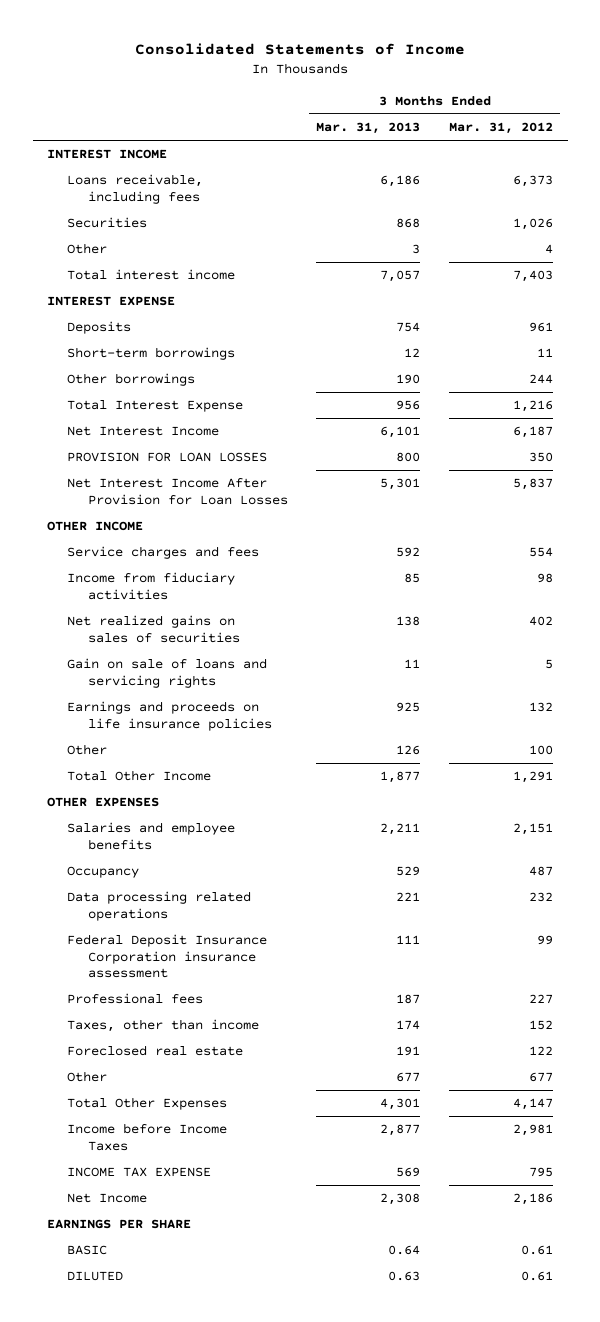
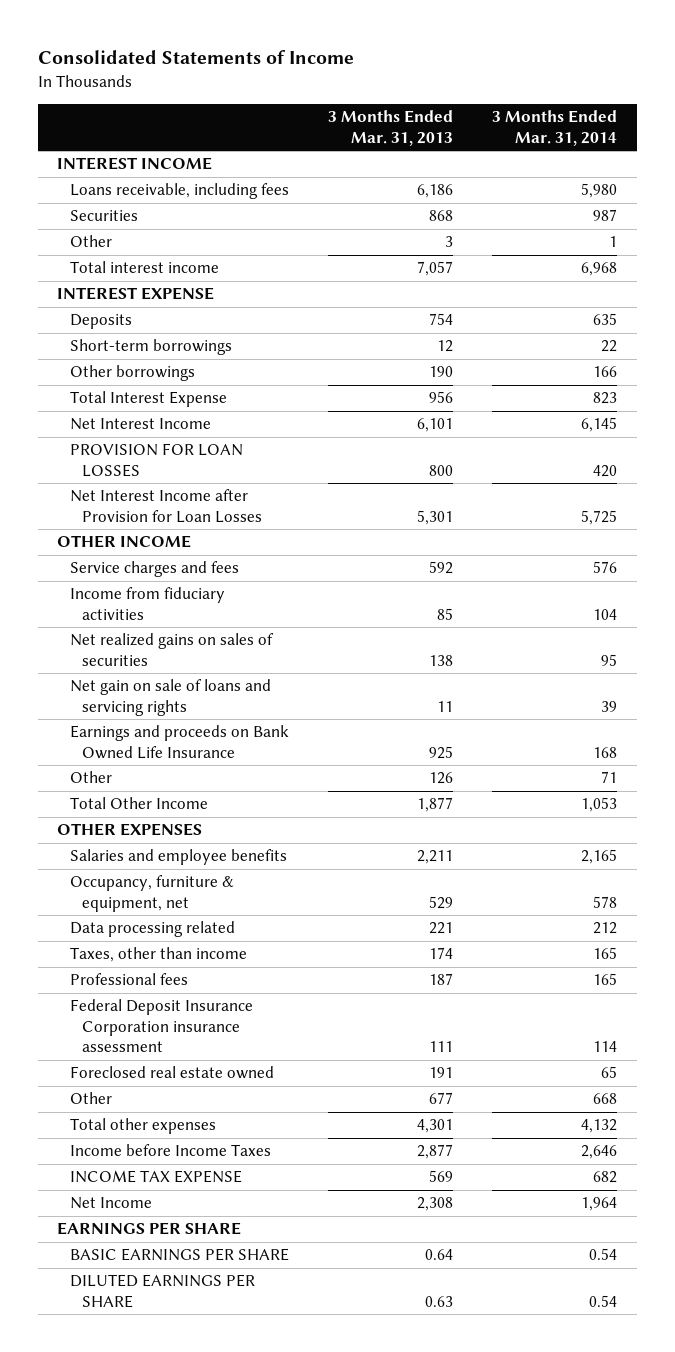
- | 3 Months Ended Mar. 31, 2013 | 3 Months Ended Mar. 31, 2012
+ | 3 Months Ended Mar. 31, 2013 | 3 Months Ended Mar. 31, 2014
- Net Interest Income After Provision for Loan Losses | 5,301 | 5,837
+ Net Interest Income after Provision for Loan Losses | 5,301 | 5,725
- Gain on sale of loans and servicing rights | 11 | 5
- Earnings and proceeds on life insurance policies | 925 | 132
+ Net gain on sale of loans and servicing rights | 11 | 39
+ Earnings and proceeds on Bank Owned Life Insurance | 925 | 168
- Occupancy | 529 | 487
- Data processing related operations | 221 | 232
+ Occupancy, furniture & equipment, net | 529 | 578
+ Data processing related | 221 | 212
- Foreclosed real estate | 191 | 122
moved down: Professional fees | 187 | 165
moved down: Federal Deposit Insurance Corporation insurance assessment | 111 | 114
+ Foreclosed real estate owned | 191 | 65
- Total Other Expenses | 4,301 | 4,147
+ Total other expenses | 4,301 | 4,132
- BASIC | 0.64 | 0.61
- DILUTED | 0.63 | 0.61
+ BASIC EARNINGS PER SHARE | 0.64 | 0.54
+ DILUTED EARNINGS PER SHARE | 0.63 | 0.54

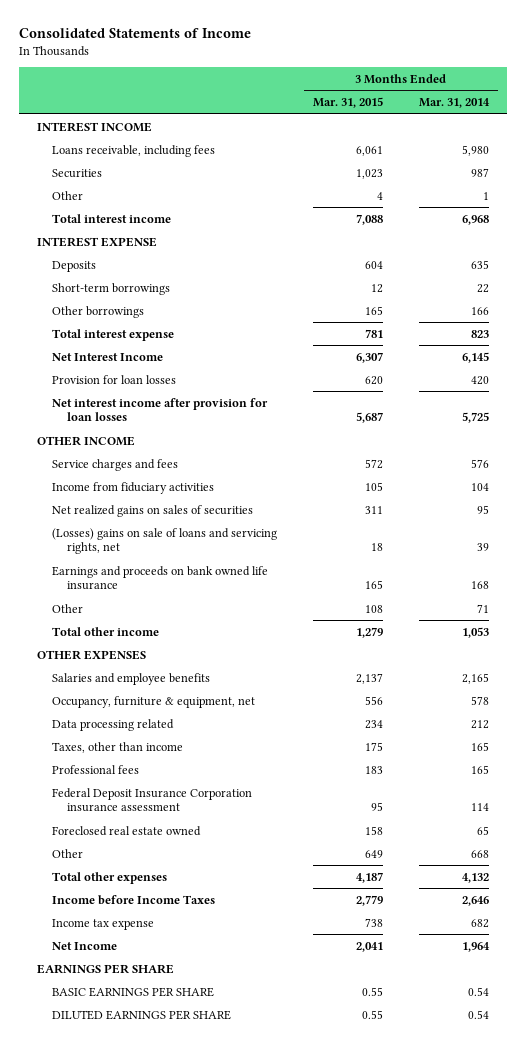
- | 3 Months Ended Mar. 31, 2013 | 3 Months Ended Mar. 31, 2014
+ | 3 Months Ended Mar. 31, 2015 | 3 Months Ended Mar. 31, 2014
- Total Interest Expense | 956 | 823
+ Total interest expense | 781 | 823
- PROVISION FOR LOAN LOSSES | 800 | 420
- Net Interest Income after Provision for Loan Losses | 5,301 | 5,725
+ Provision for loan losses | 620 | 420
+ Net interest income after provision for loan losses | 5,687 | 5,725
- Net gain on sale of loans and servicing rights | 11 | 39
- Earnings and proceeds on Bank Owned Life Insurance | 925 | 168
+ (Losses) gains on sale of loans and servicing rights, net | 18 | 39
+ Earnings and proceeds on bank owned life insurance | 165 | 168
- Total Other Income | 1,877 | 1,053
+ Total other income | 1,279 | 1,053
- INCOME TAX EXPENSE | 569 | 682
+ Income tax expense | 738 | 682

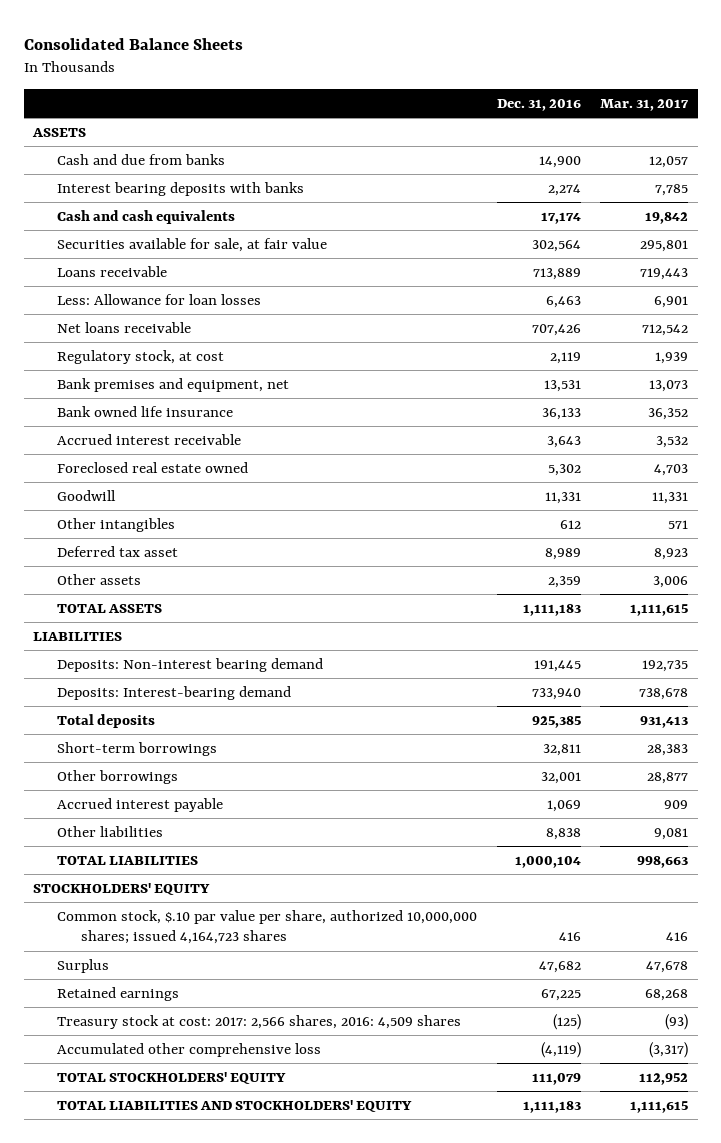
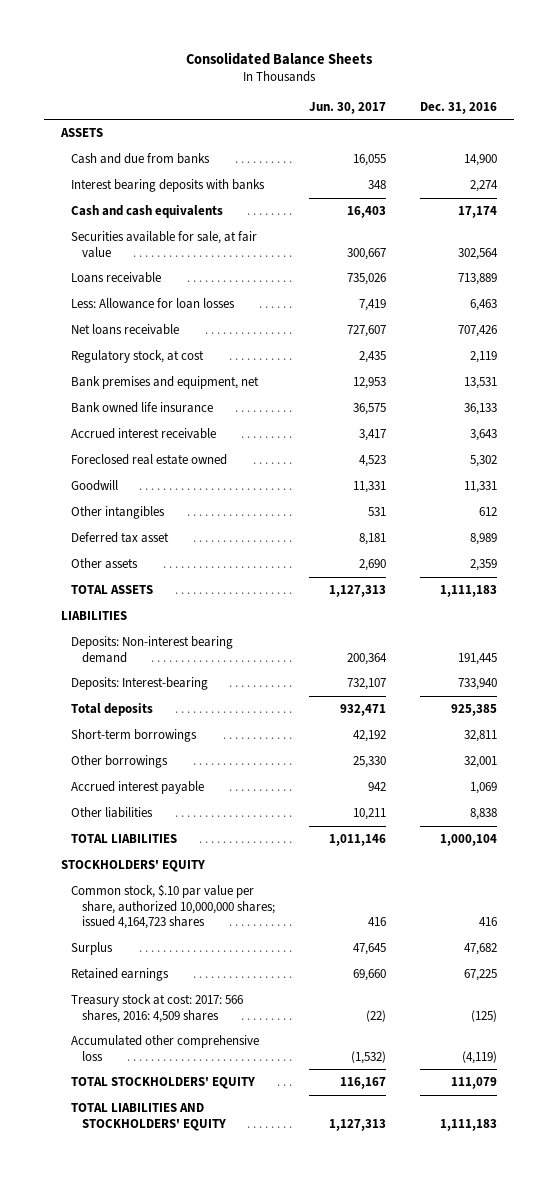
- | Dec. 31, 2016 | Mar. 31, 2017
+ | Jun. 30, 2017 | Dec. 31, 2016
- Deposits: Interest-bearing demand | 733,940 | 738,678
+ Deposits: Interest-bearing | 732,107 | 733,940
- Treasury stock at cost: 2017: 2,566 shares, 2016: 4,509 shares | (125) | (93)
+ Treasury stock at cost: 2017: 566 shares, 2016: 4,509 shares | (22) | (125)

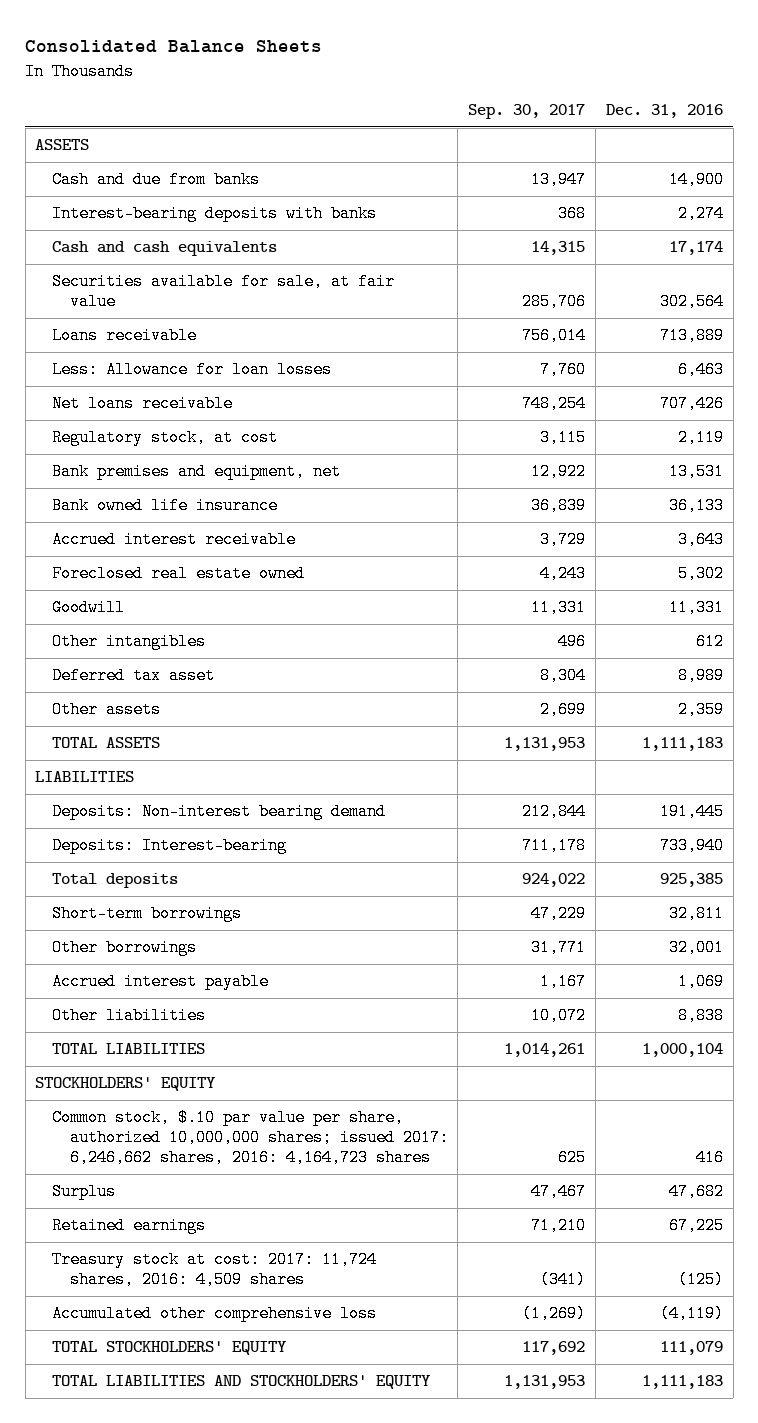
- | Jun. 30, 2017 | Dec. 31, 2016
+ | Sep. 30, 2017 | Dec. 31, 2016
- Interest bearing deposits with banks | 348 | 2,274
+ Interest-bearing deposits with banks | 368 | 2,274
- Common stock, $.10 par value per share, authorized 10,000,000 shares; issued 4,164,723 shares | 416 | 416
+ Common stock, $.10 par value per share, authorized 10,000,000 shares; issued 2017: 6,246,662 shares, 2016: 4,164,723 shares | 625 | 416
- Treasury stock at cost: 2017: 566 shares, 2016: 4,509 shares | (22) | (125)
+ Treasury stock at cost: 2017: 11,724 shares, 2016: 4,509 shares | (341) | (125)

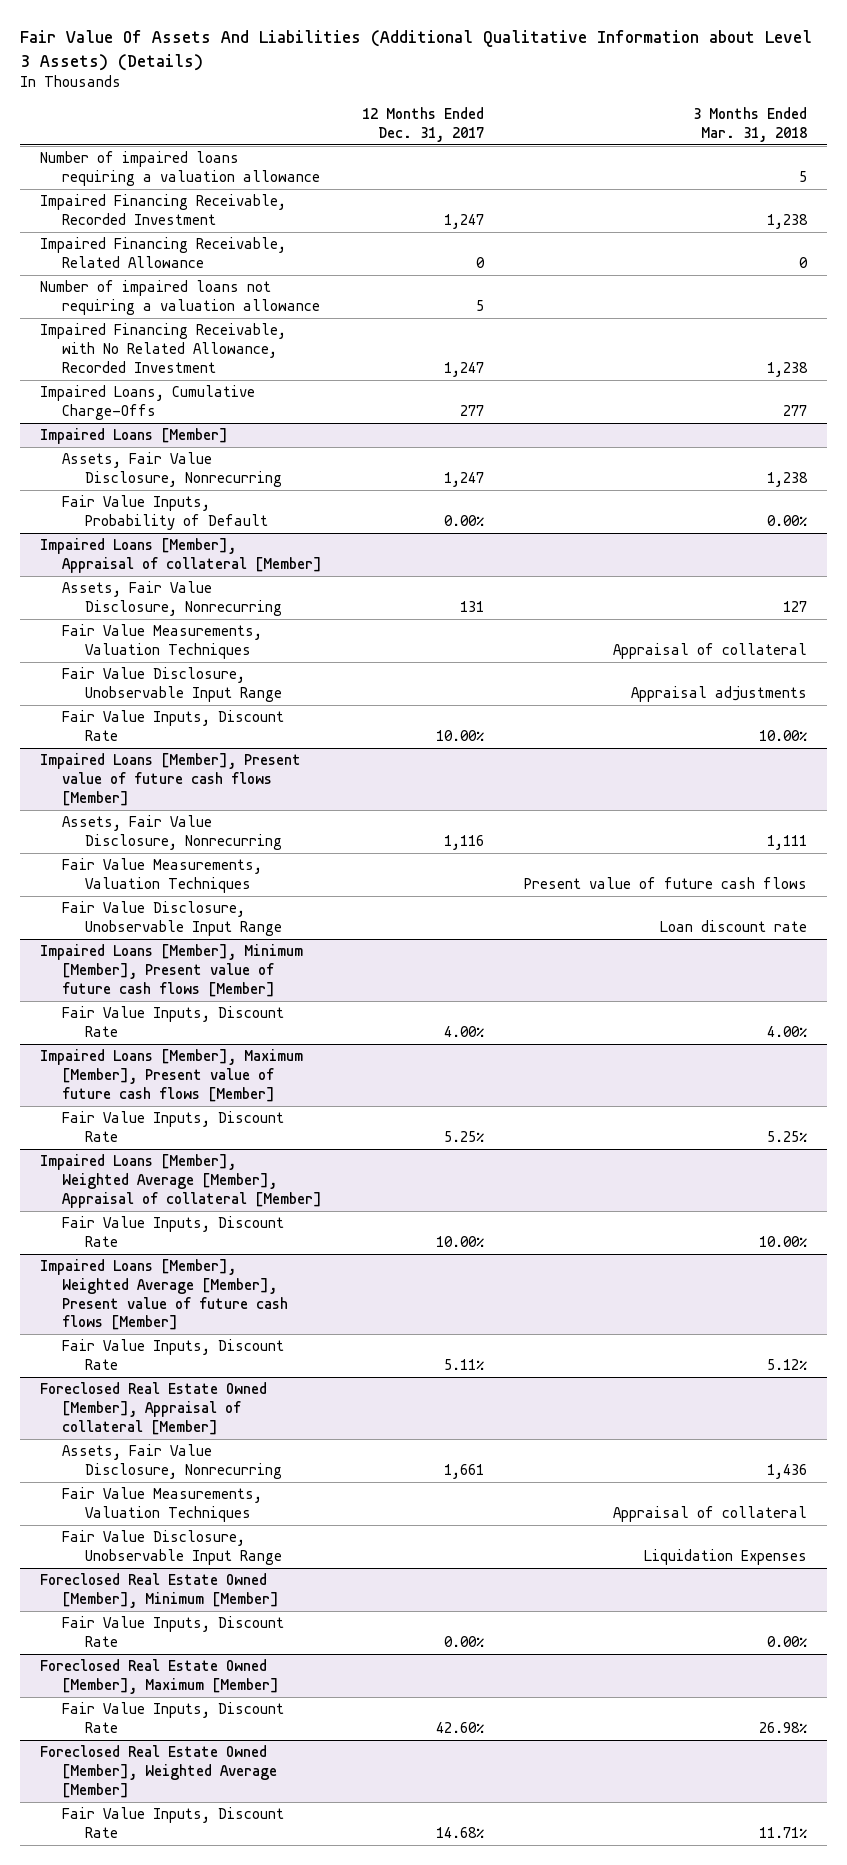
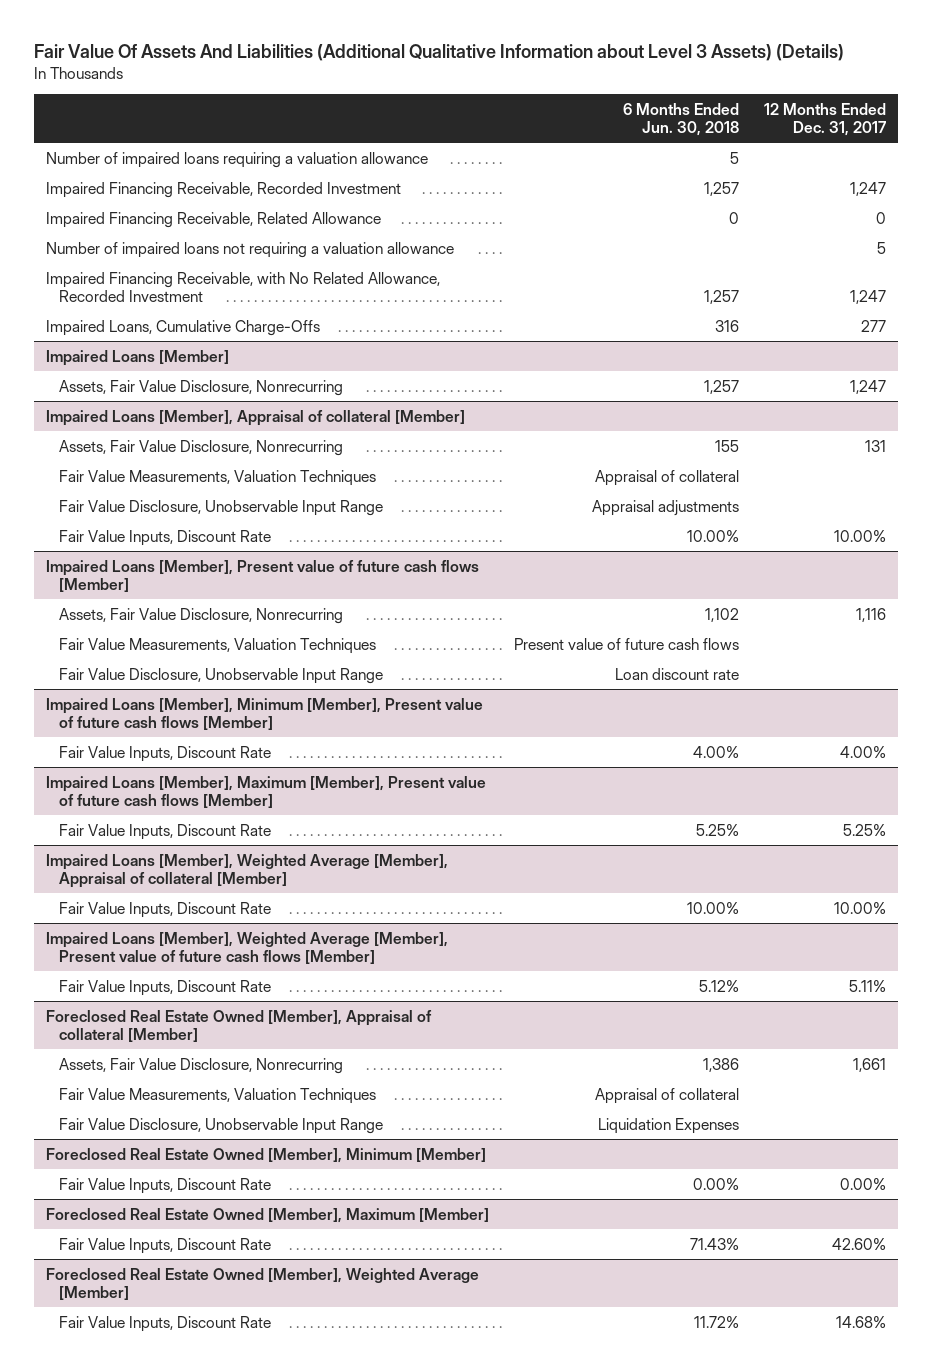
- | 12 Months Ended Dec. 31, 2017 | 3 Months Ended Mar. 31, 2018
+ | 6 Months Ended Jun. 30, 2018 | 12 Months Ended Dec. 31, 2017
@ Impaired Loans [Member]
- Fair Value Inputs, Probability of Default | 0.00% | 0.00%

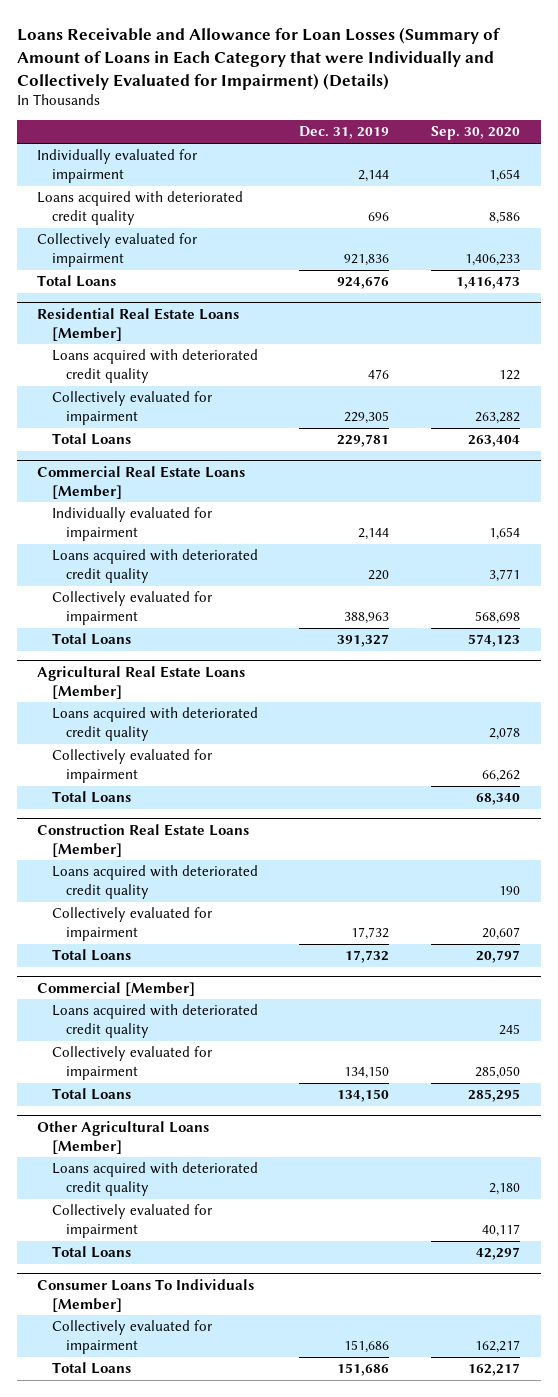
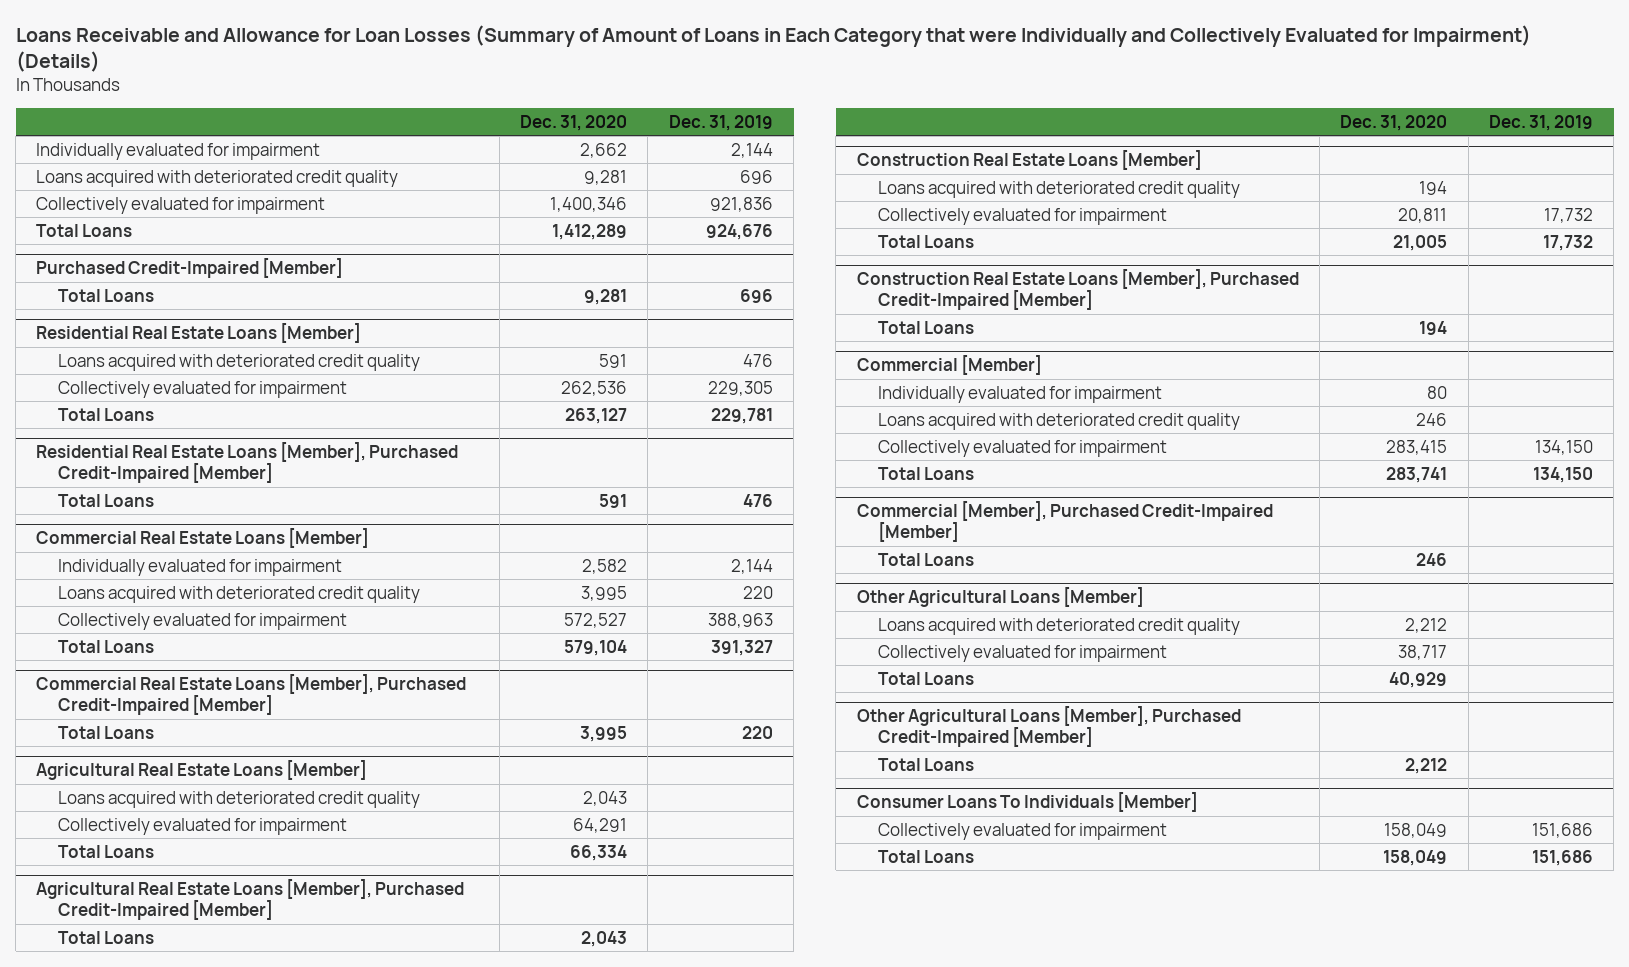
- | Dec. 31, 2019 | Sep. 30, 2020
+ | Dec. 31, 2020 | Dec. 31, 2019
+ Purchased Credit-Impaired [Member]
+ Total Loans | 9,281 | 696
+ Residential Real Estate Loans [Member], Purchased Credit-Impaired [Member]
+ Total Loans | 591 | 476
+ Commercial Real Estate Loans [Member], Purchased Credit-Impaired [Member]
+ Total Loans | 3,995 | 220
+ Agricultural Real Estate Loans [Member], Purchased Credit-Impaired [Member]
+ Total Loans | 2,043 |
+ Construction Real Estate Loans [Member], Purchased Credit-Impaired [Member]
+ Total Loans | 194 |
@ Commercial [Member]
+ Individually evaluated for impairment | 80 |
+ Commercial [Member], Purchased Credit-Impaired [Member]
+ Total Loans | 246 |
+ Other Agricultural Loans [Member], Purchased Credit-Impaired [Member]
+ Total Loans | 2,212 |

